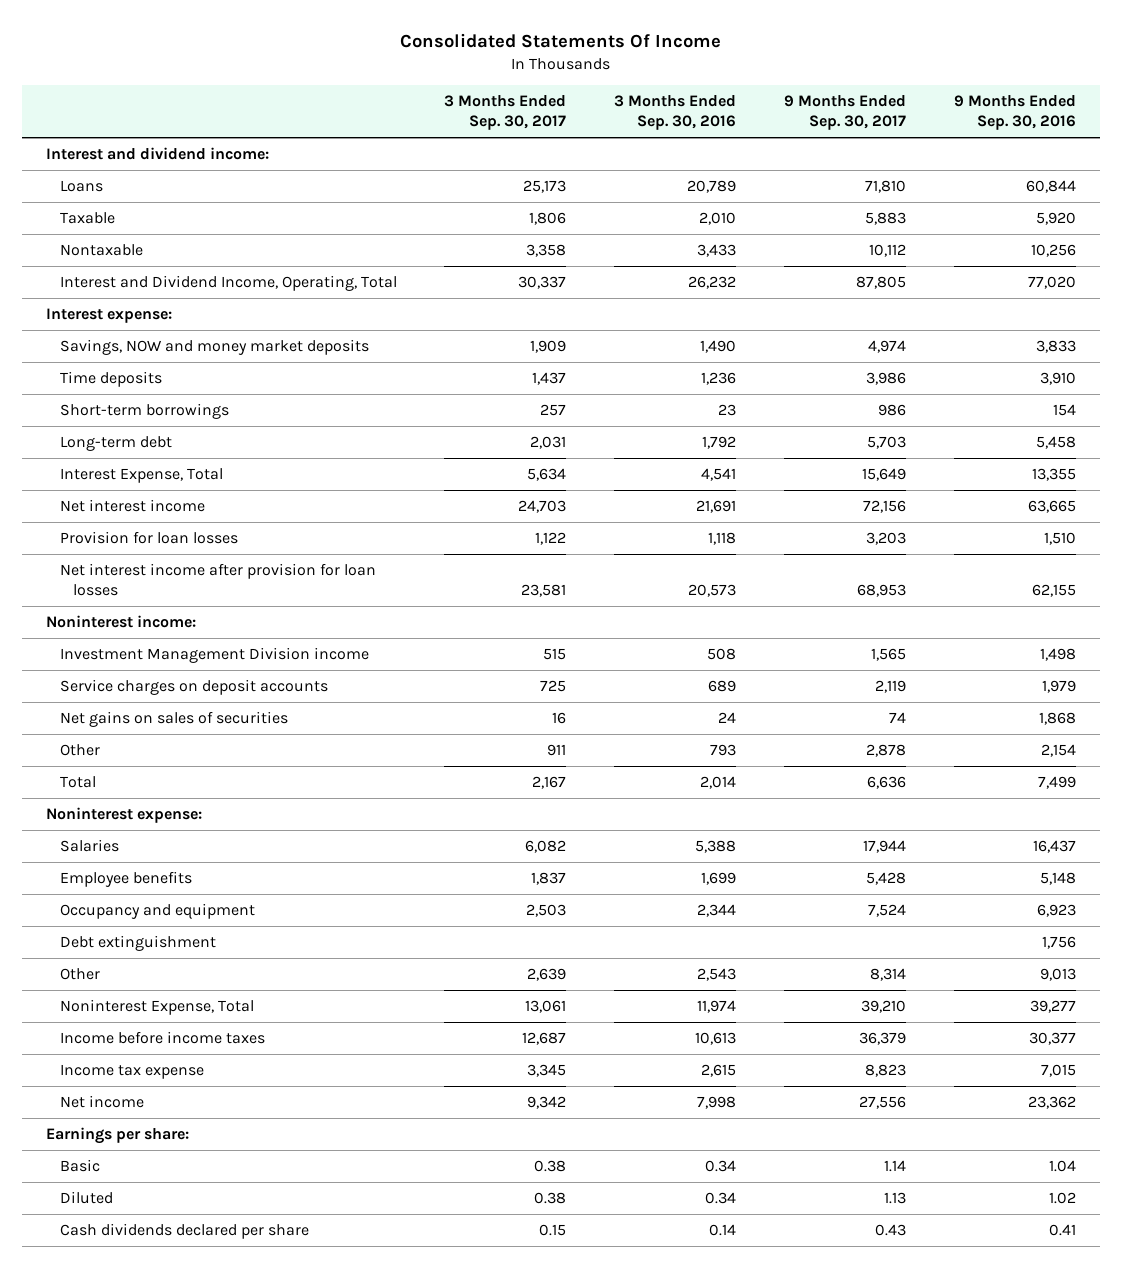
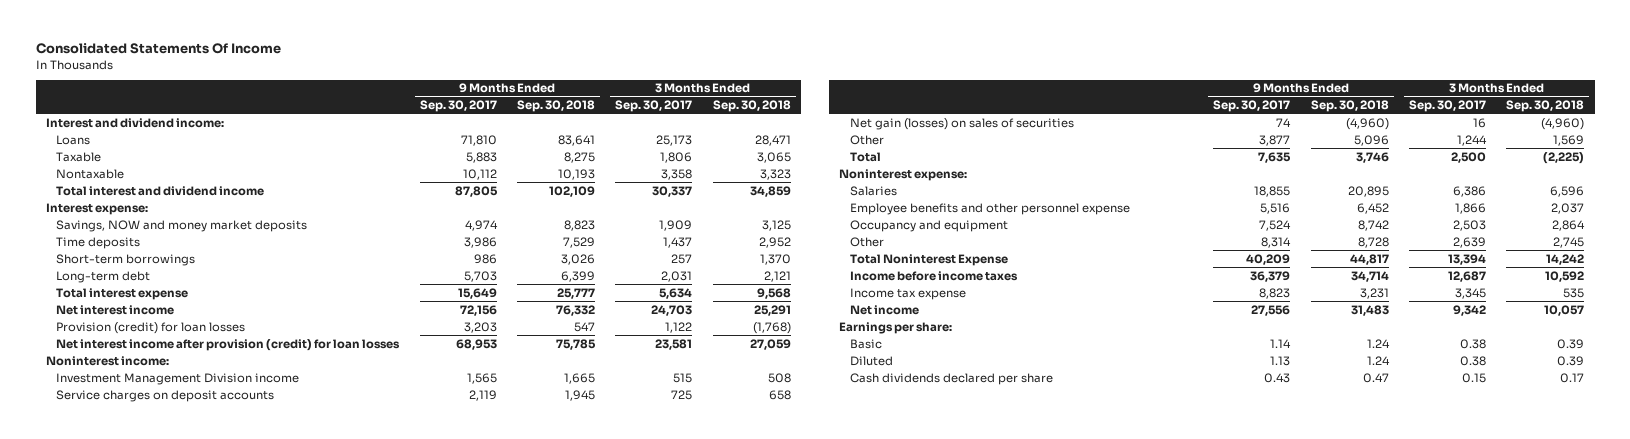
- | 3 Months Ended Sep. 30, 2017 | 3 Months Ended Sep. 30, 2016 | 9 Months Ended Sep. 30, 2017 | 9 Months Ended Sep. 30, 2016
+ | 9 Months Ended Sep. 30, 2017 | 9 Months Ended Sep. 30, 2018 | 3 Months Ended Sep. 30, 2017 | 3 Months Ended Sep. 30, 2018
- Interest and Dividend Income, Operating, Total | 30,337 | 26,232 | 87,805 | 77,020
+ Total interest and dividend income | 87,805 | 102,109 | 30,337 | 34,859
- Interest Expense, Total | 5,634 | 4,541 | 15,649 | 13,355
+ Total interest expense | 15,649 | 25,777 | 5,634 | 9,568
- Provision for loan losses | 1,122 | 1,118 | 3,203 | 1,510
- Net interest income after provision for loan losses | 23,581 | 20,573 | 68,953 | 62,155
+ Provision (credit) for loan losses | 3,203 | 547 | 1,122 | (1,768)
+ Net interest income after provision (credit) for loan losses | 68,953 | 75,785 | 23,581 | 27,059
- Net gains on sales of securities | 16 | 24 | 74 | 1,868
- Other | 911 | 793 | 2,878 | 2,154
- Total | 2,167 | 2,014 | 6,636 | 7,499
+ Net gain (losses) on sales of securities | 74 | (4,960) | 16 | (4,960)
+ Other | 3,877 | 5,096 | 1,244 | 1,569
+ Total | 7,635 | 3,746 | 2,500 | (2,225)
- Salaries | 6,082 | 5,388 | 17,944 | 16,437
- Employee benefits | 1,837 | 1,699 | 5,428 | 5,148
+ Salaries | 18,855 | 20,895 | 6,386 | 6,596
+ Employee benefits and other personnel expense | 5,516 | 6,452 | 1,866 | 2,037
- Debt extinguishment | | | | 1,756
- Noninterest Expense, Total | 13,061 | 11,974 | 39,210 | 39,277
+ Total Noninterest Expense | 40,209 | 44,817 | 13,394 | 14,242

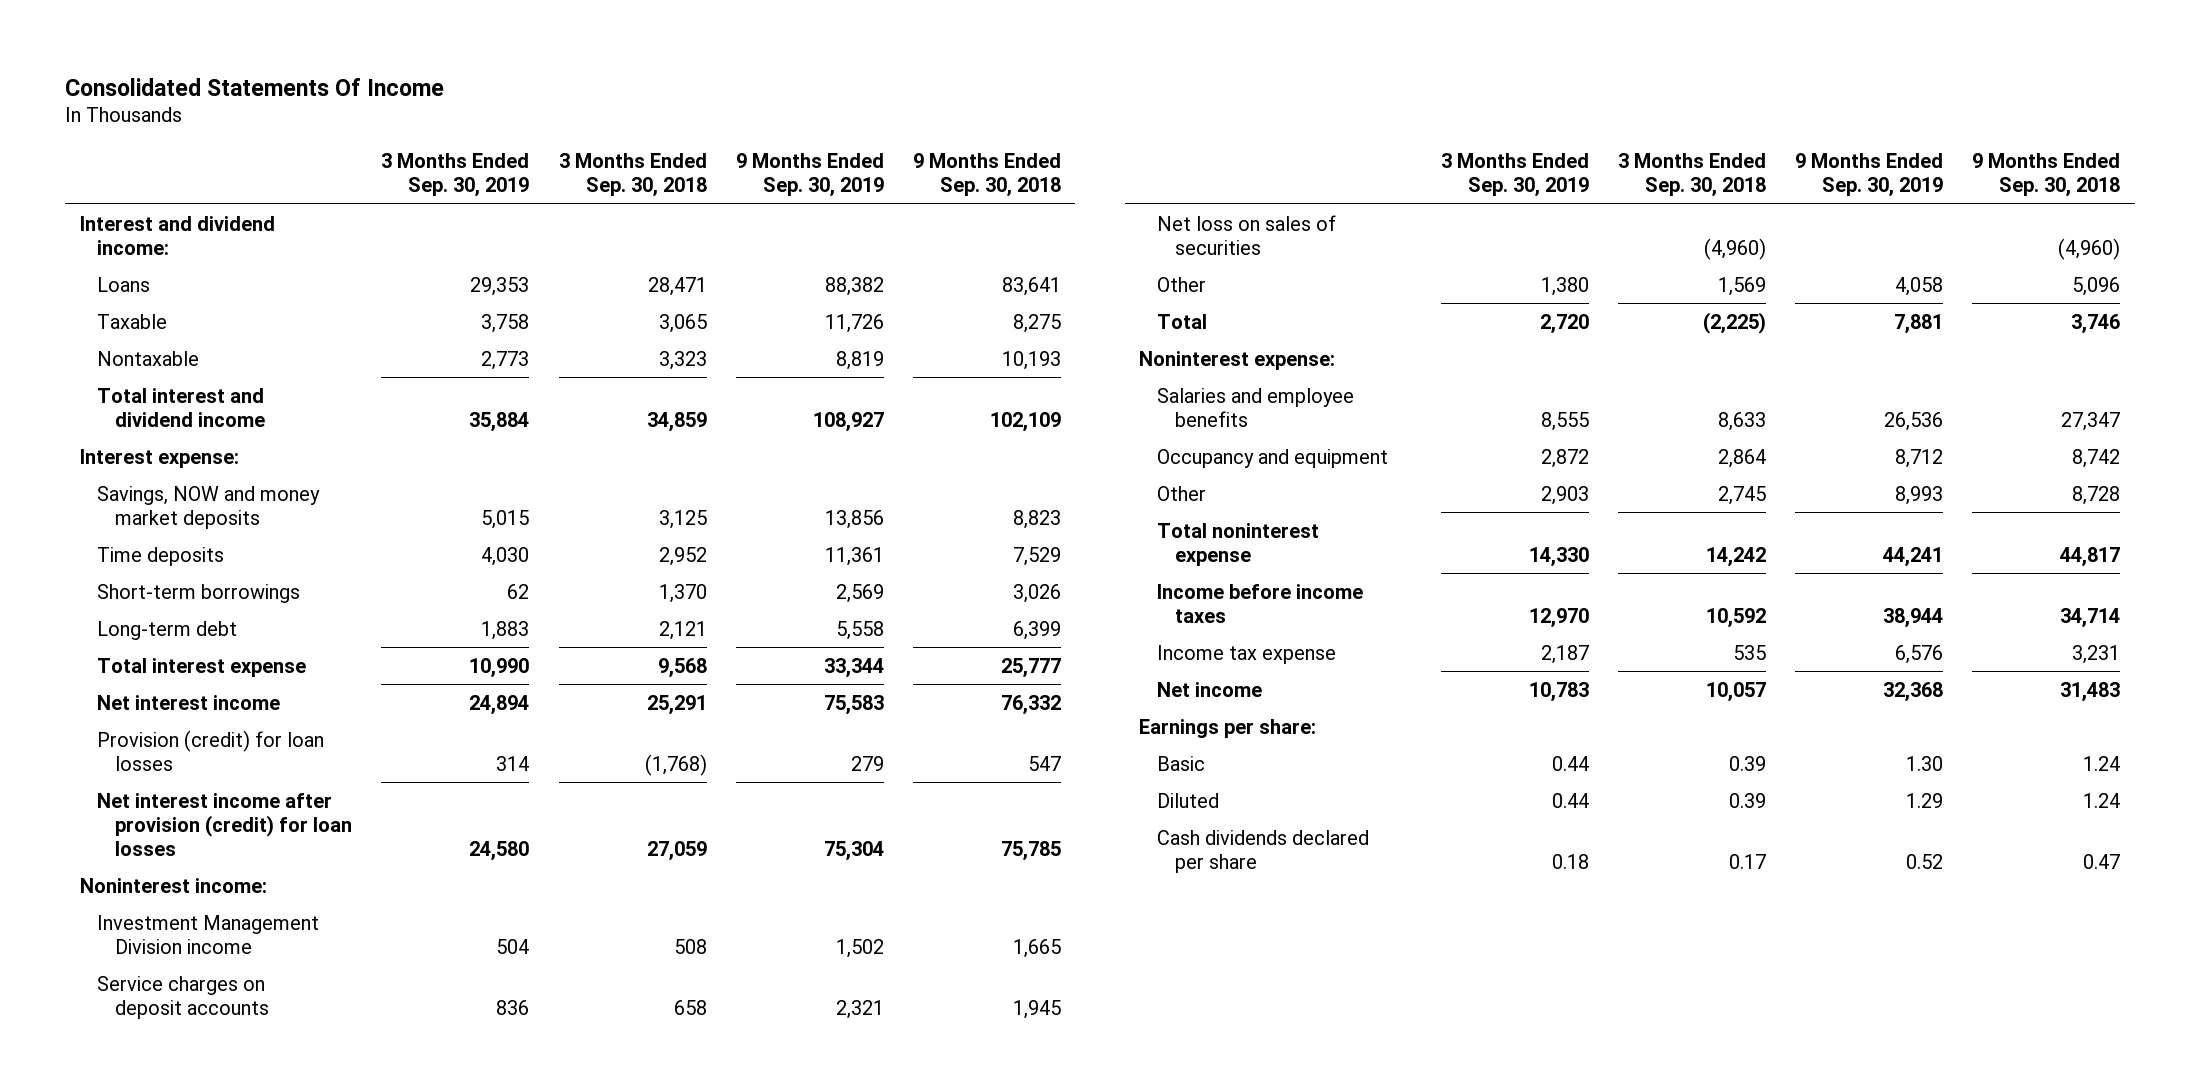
- | 9 Months Ended Sep. 30, 2017 | 9 Months Ended Sep. 30, 2018 | 3 Months Ended Sep. 30, 2017 | 3 Months Ended Sep. 30, 2018
+ | 3 Months Ended Sep. 30, 2019 | 3 Months Ended Sep. 30, 2018 | 9 Months Ended Sep. 30, 2019 | 9 Months Ended Sep. 30, 2018
- Net gain (losses) on sales of securities | 74 | (4,960) | 16 | (4,960)
+ Net loss on sales of securities | | (4,960) | | (4,960)
- Salaries | 18,855 | 20,895 | 6,386 | 6,596
- Employee benefits and other personnel expense | 5,516 | 6,452 | 1,866 | 2,037
+ Salaries and employee benefits | 8,555 | 8,633 | 26,536 | 27,347
- Total Noninterest Expense | 40,209 | 44,817 | 13,394 | 14,242
+ Total noninterest expense | 14,330 | 14,242 | 44,241 | 44,817

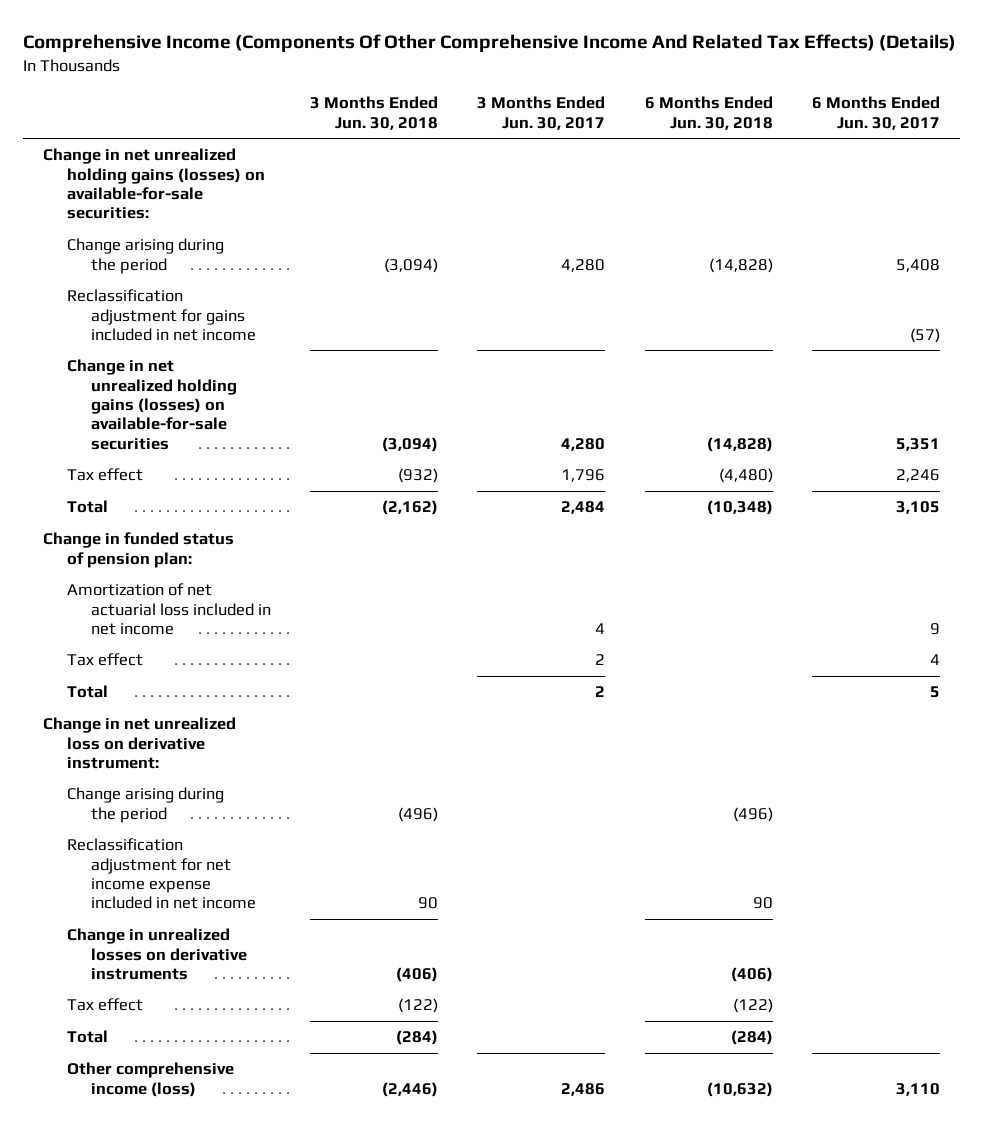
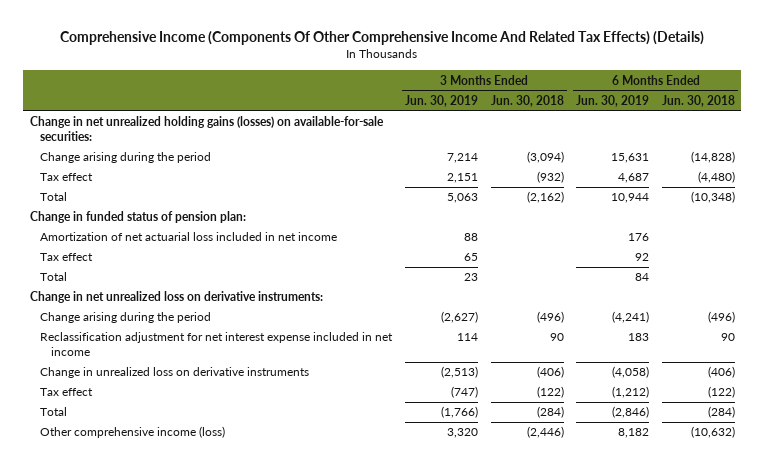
- | 3 Months Ended Jun. 30, 2018 | 3 Months Ended Jun. 30, 2017 | 6 Months Ended Jun. 30, 2018 | 6 Months Ended Jun. 30, 2017
+ | 3 Months Ended Jun. 30, 2019 | 3 Months Ended Jun. 30, 2018 | 6 Months Ended Jun. 30, 2019 | 6 Months Ended Jun. 30, 2018
- Reclassification adjustment for gains included in net income | | | | (57)
- Change in net unrealized holding gains (losses) on available-for-sale securities | (3,094) | 4,280 | (14,828) | 5,351
- Change in net unrealized loss on derivative instrument:
+ Change in net unrealized loss on derivative instruments:
- Reclassification adjustment for net income expense included in net income | 90 | | 90 |
- Change in unrealized losses on derivative instruments | (406) | | (406) |
+ Reclassification adjustment for net interest expense included in net income | 114 | 90 | 183 | 90
+ Change in unrealized loss on derivative instruments | (2,513) | (406) | (4,058) | (406)

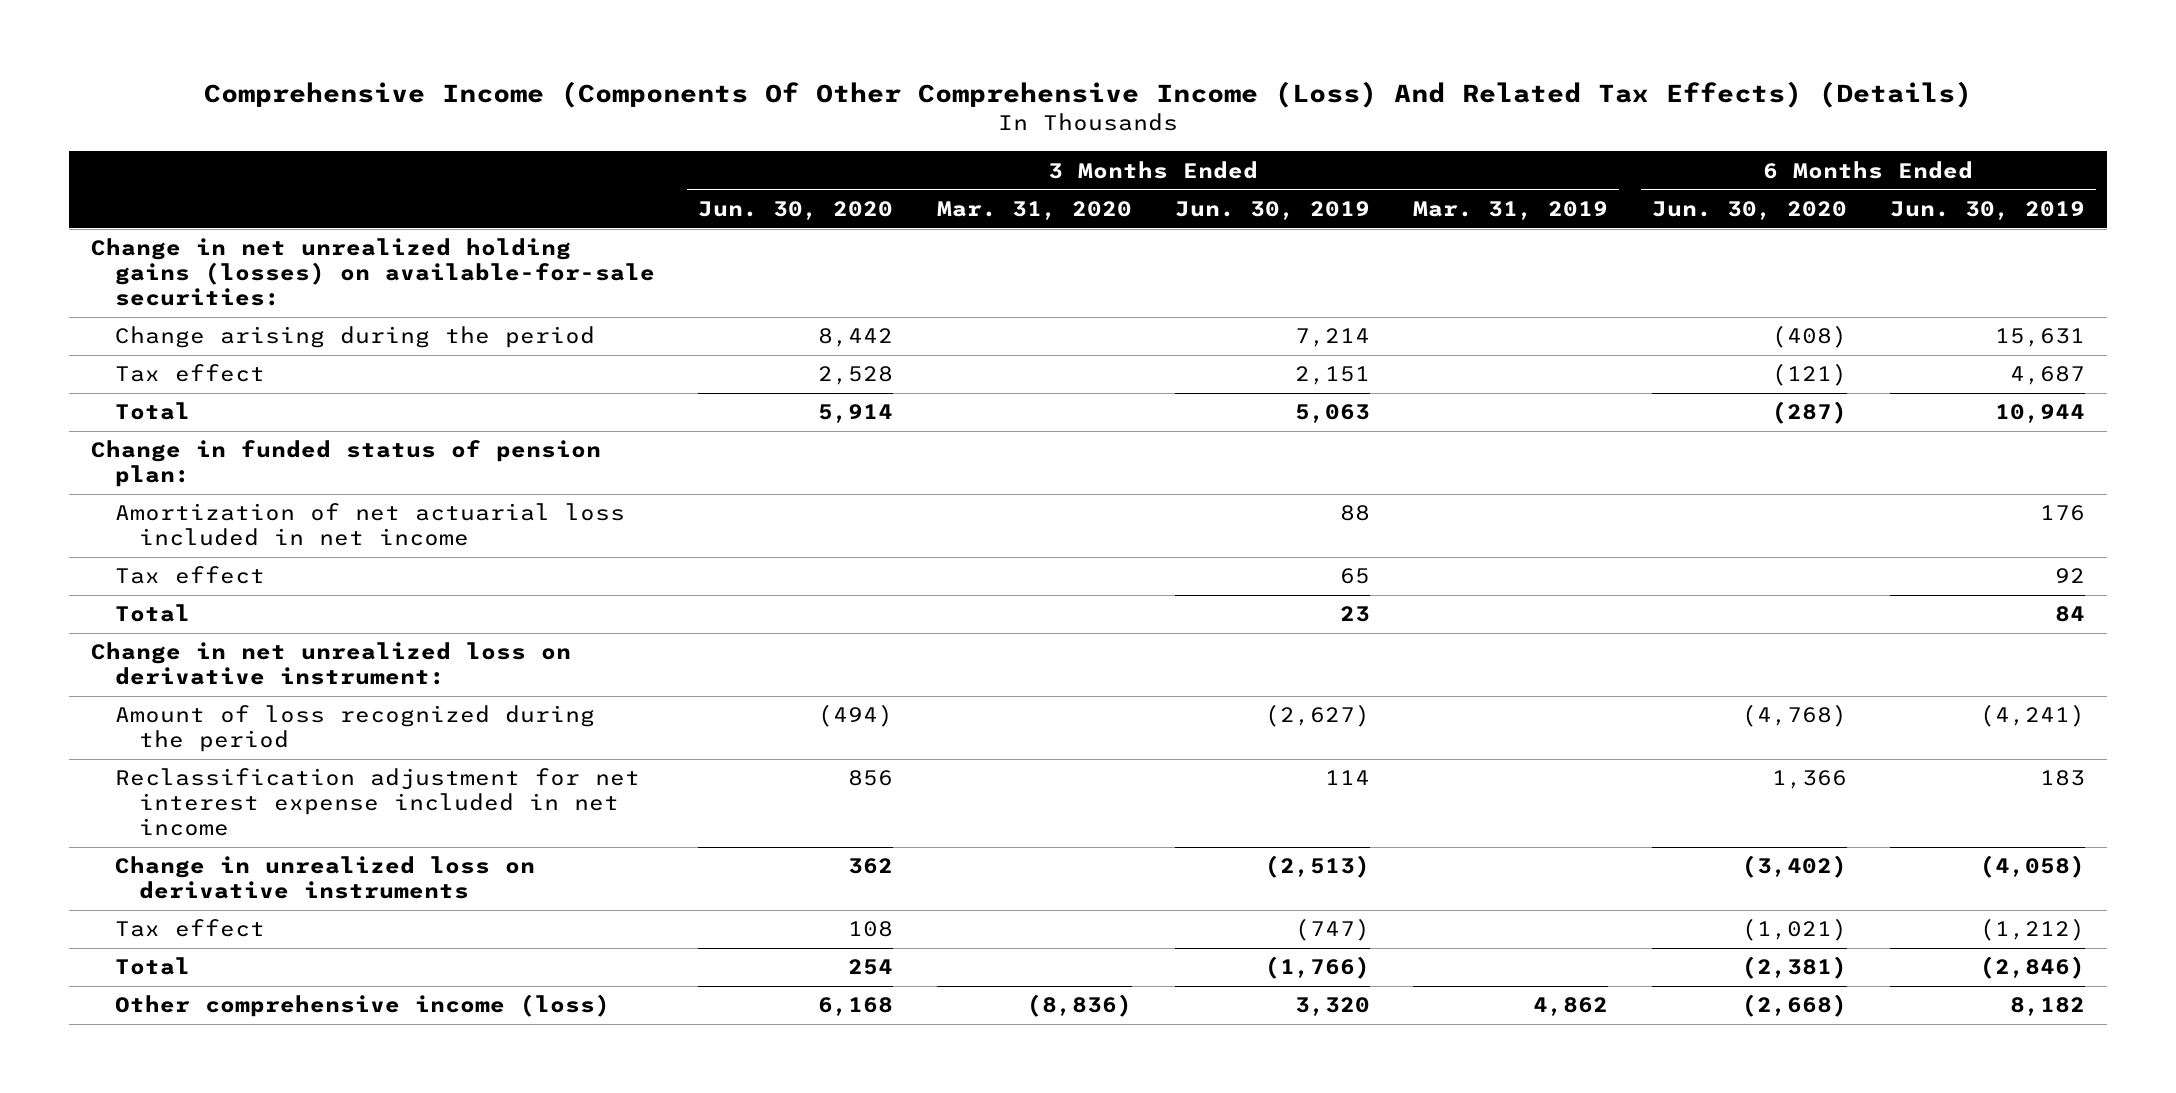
- Comprehensive Income (Components Of Other Comprehensive Income And Related Tax Effects) (Details)
+ Comprehensive Income (Components Of Other Comprehensive Income (Loss) And Related Tax Effects) (Details)
- | 3 Months Ended Jun. 30, 2019 | 3 Months Ended Jun. 30, 2018 | 6 Months Ended Jun. 30, 2019 | 6 Months Ended Jun. 30, 2018
+ | 3 Months Ended Jun. 30, 2020 | 3 Months Ended Mar. 31, 2020 | 3 Months Ended Jun. 30, 2019 | 3 Months Ended Mar. 31, 2019 | 6 Months Ended Jun. 30, 2020 | 6 Months Ended Jun. 30, 2019
- Change in net unrealized loss on derivative instruments:
- Change arising during the period | (2,627) | (496) | (4,241) | (496)
+ Change in net unrealized loss on derivative instrument:
+ Amount of loss recognized during the period | (494) | | (2,627) | | (4,768) | (4,241)

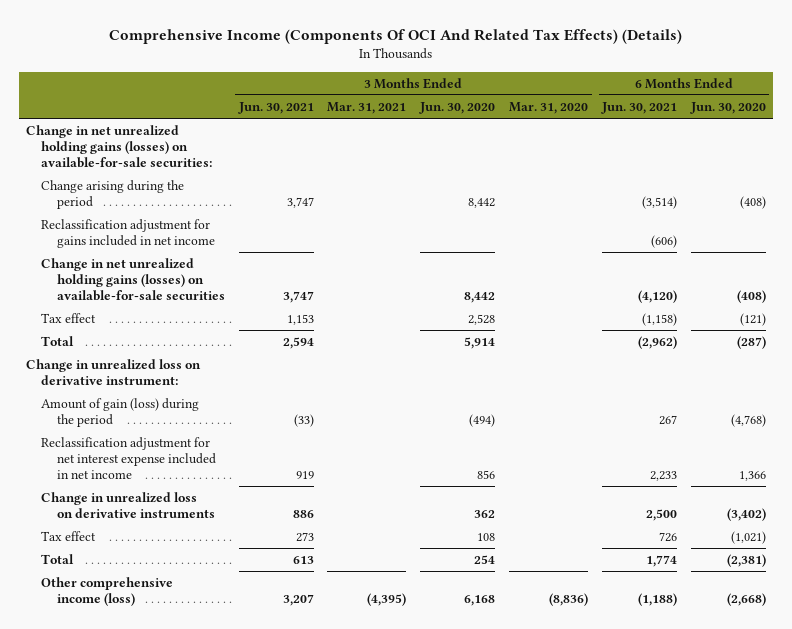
- Comprehensive Income (Components Of Other Comprehensive Income (Loss) And Related Tax Effects) (Details)
+ Comprehensive Income (Components Of OCI And Related Tax Effects) (Details)
- | 3 Months Ended Jun. 30, 2020 | 3 Months Ended Mar. 31, 2020 | 3 Months Ended Jun. 30, 2019 | 3 Months Ended Mar. 31, 2019 | 6 Months Ended Jun. 30, 2020 | 6 Months Ended Jun. 30, 2019
+ | 3 Months Ended Jun. 30, 2021 | 3 Months Ended Mar. 31, 2021 | 3 Months Ended Jun. 30, 2020 | 3 Months Ended Mar. 31, 2020 | 6 Months Ended Jun. 30, 2021 | 6 Months Ended Jun. 30, 2020
+ Reclassification adjustment for gains included in net income | | | | | (606) |
+ Change in net unrealized holding gains (losses) on available-for-sale securities | 3,747 | | 8,442 | | (4,120) | (408)
- Change in funded status of pension plan:
- Amortization of net actuarial loss included in net income | | | 88 | | | 176
- Tax effect | | | 65 | | | 92
- Total | | | 23 | | | 84
- Change in net unrealized loss on derivative instrument:
- Amount of loss recognized during the period | (494) | | (2,627) | | (4,768) | (4,241)
+ Change in unrealized loss on derivative instrument:
+ Amount of gain (loss) during the period | (33) | | (494) | | 267 | (4,768)

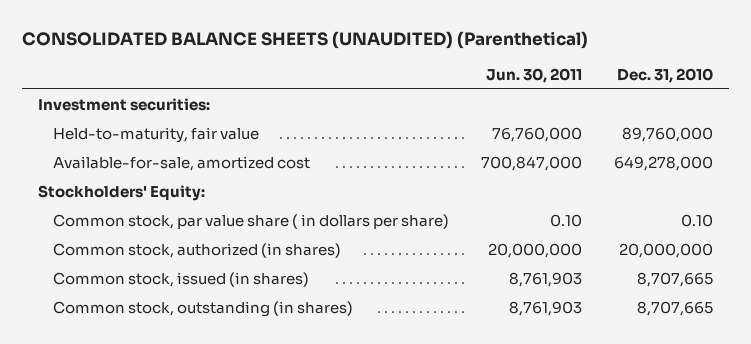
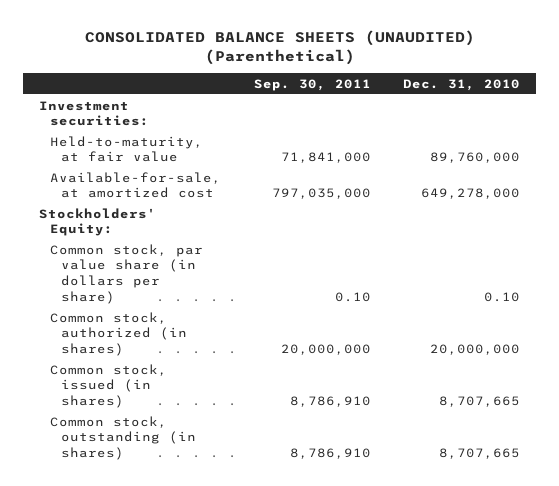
- | Jun. 30, 2011 | Dec. 31, 2010
+ | Sep. 30, 2011 | Dec. 31, 2010
- Held-to-maturity, fair value | 76,760,000 | 89,760,000
- Available-for-sale, amortized cost | 700,847,000 | 649,278,000
+ Held-to-maturity, at fair value | 71,841,000 | 89,760,000
+ Available-for-sale, at amortized cost | 797,035,000 | 649,278,000
- Common stock, par value share ( in dollars per share) | 0.10 | 0.10
+ Common stock, par value share (in dollars per share) | 0.10 | 0.10

